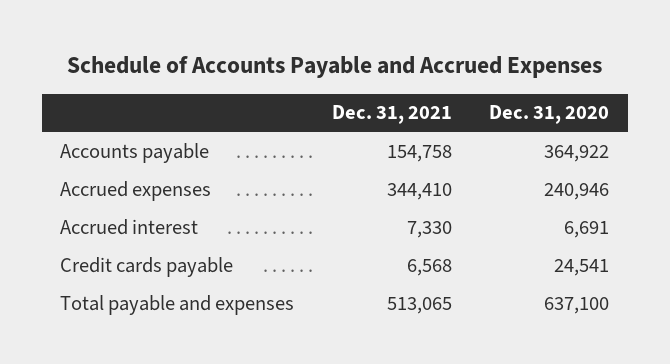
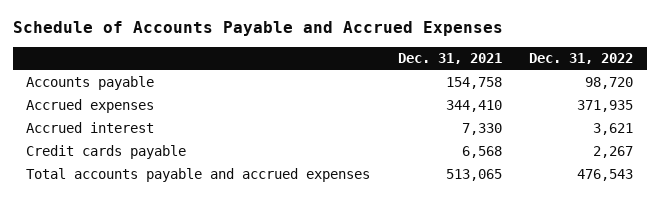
- | Dec. 31, 2021 | Dec. 31, 2020
+ | Dec. 31, 2021 | Dec. 31, 2022
- Total payable and expenses | 513,065 | 637,100
+ Total accounts payable and accrued expenses | 513,065 | 476,543

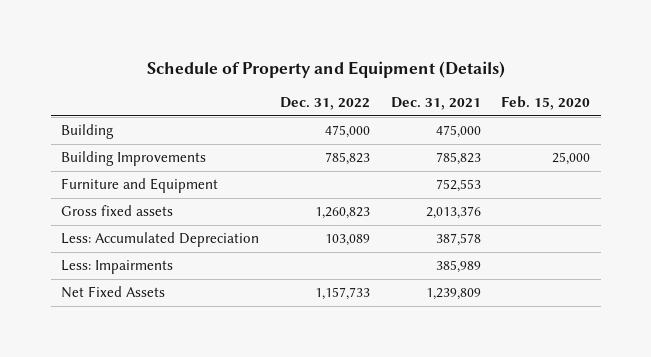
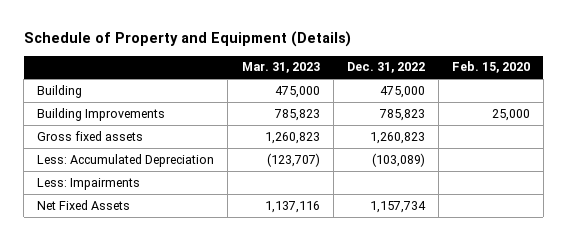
- | Dec. 31, 2022 | Dec. 31, 2021 | Feb. 15, 2020
+ | Mar. 31, 2023 | Dec. 31, 2022 | Feb. 15, 2020
- Furniture and Equipment | | 752,553 |
- Less: Accumulated Depreciation | 103,089 | 387,578 |
+ Less: Accumulated Depreciation | (123,707) | (103,089) |
- Net Fixed Assets | 1,157,733 | 1,239,809 |
+ Net Fixed Assets | 1,137,116 | 1,157,734 |

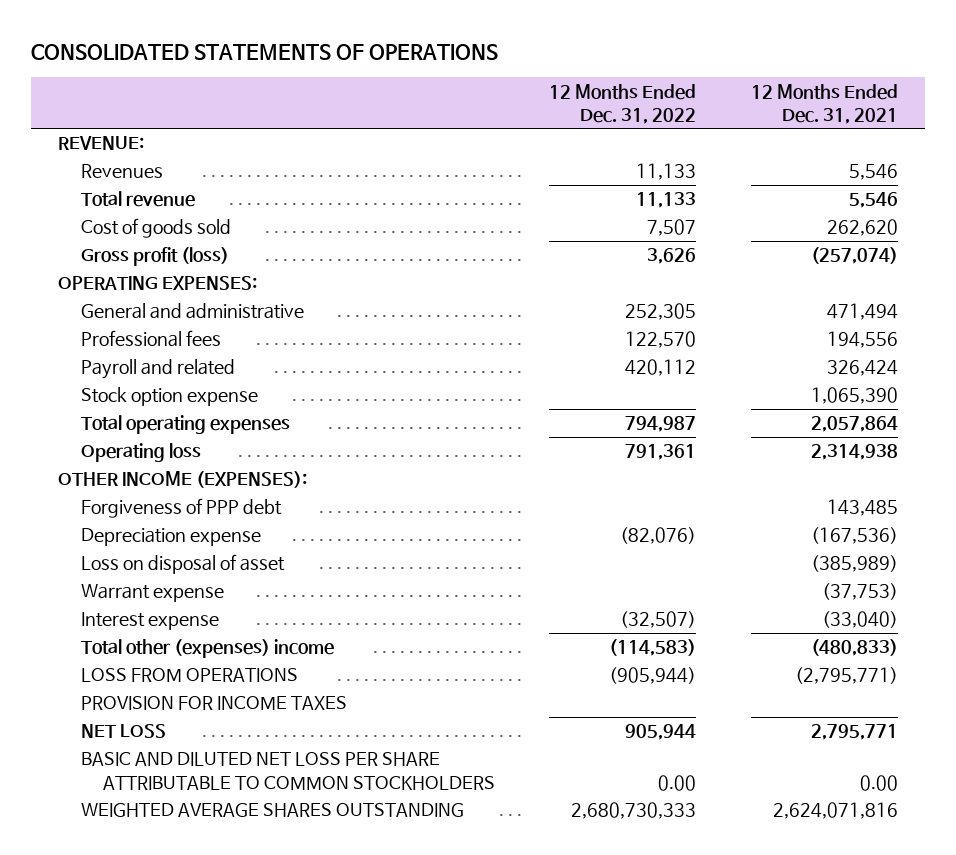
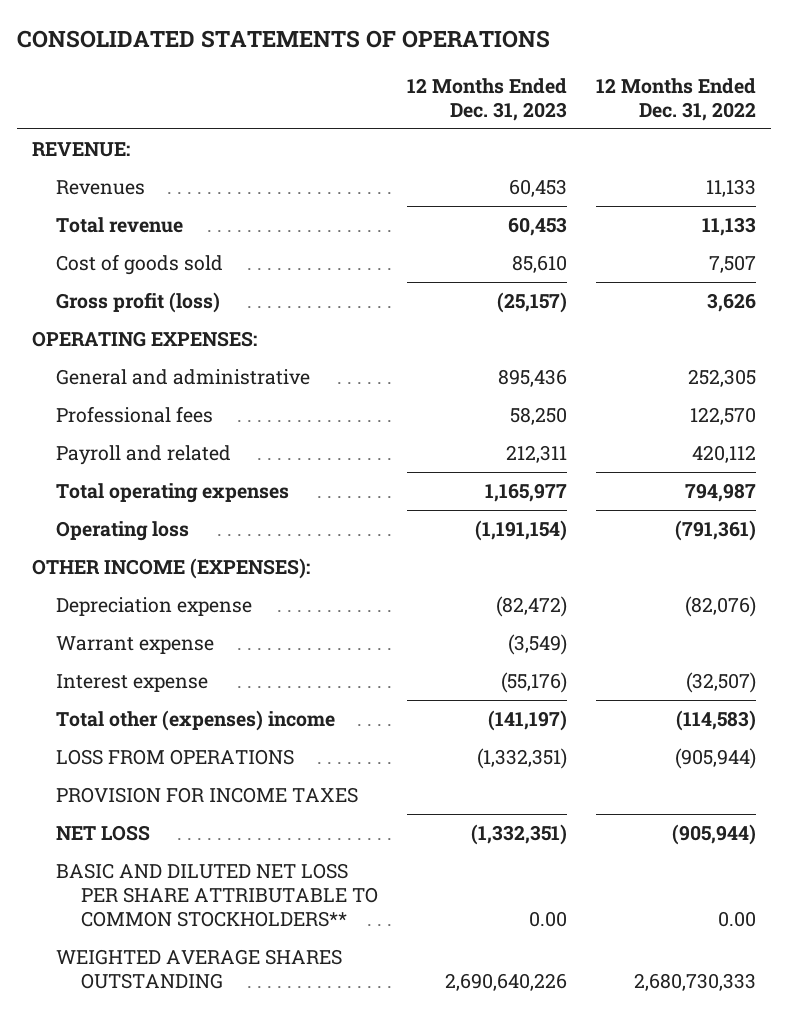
- | 12 Months Ended Dec. 31, 2022 | 12 Months Ended Dec. 31, 2021
+ | 12 Months Ended Dec. 31, 2023 | 12 Months Ended Dec. 31, 2022
- Stock option expense | | 1,065,390
- Operating loss | 791,361 | 2,314,938
+ Operating loss | (1,191,154) | (791,361)
- Forgiveness of PPP debt | | 143,485
- Loss on disposal of asset | | (385,989)
- NET LOSS | 905,944 | 2,795,771
- BASIC AND DILUTED NET LOSS PER SHARE ATTRIBUTABLE TO COMMON STOCKHOLDERS | 0.00 | 0.00
+ NET LOSS | (1,332,351) | (905,944)
+ BASIC AND DILUTED NET LOSS PER SHARE ATTRIBUTABLE TO COMMON STOCKHOLDERS** | 0.00 | 0.00

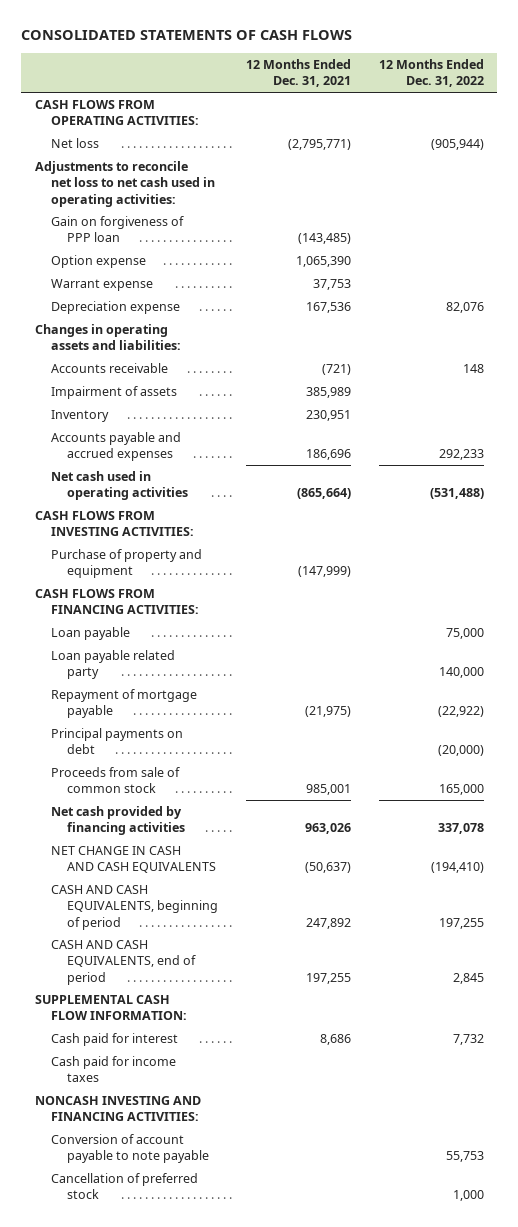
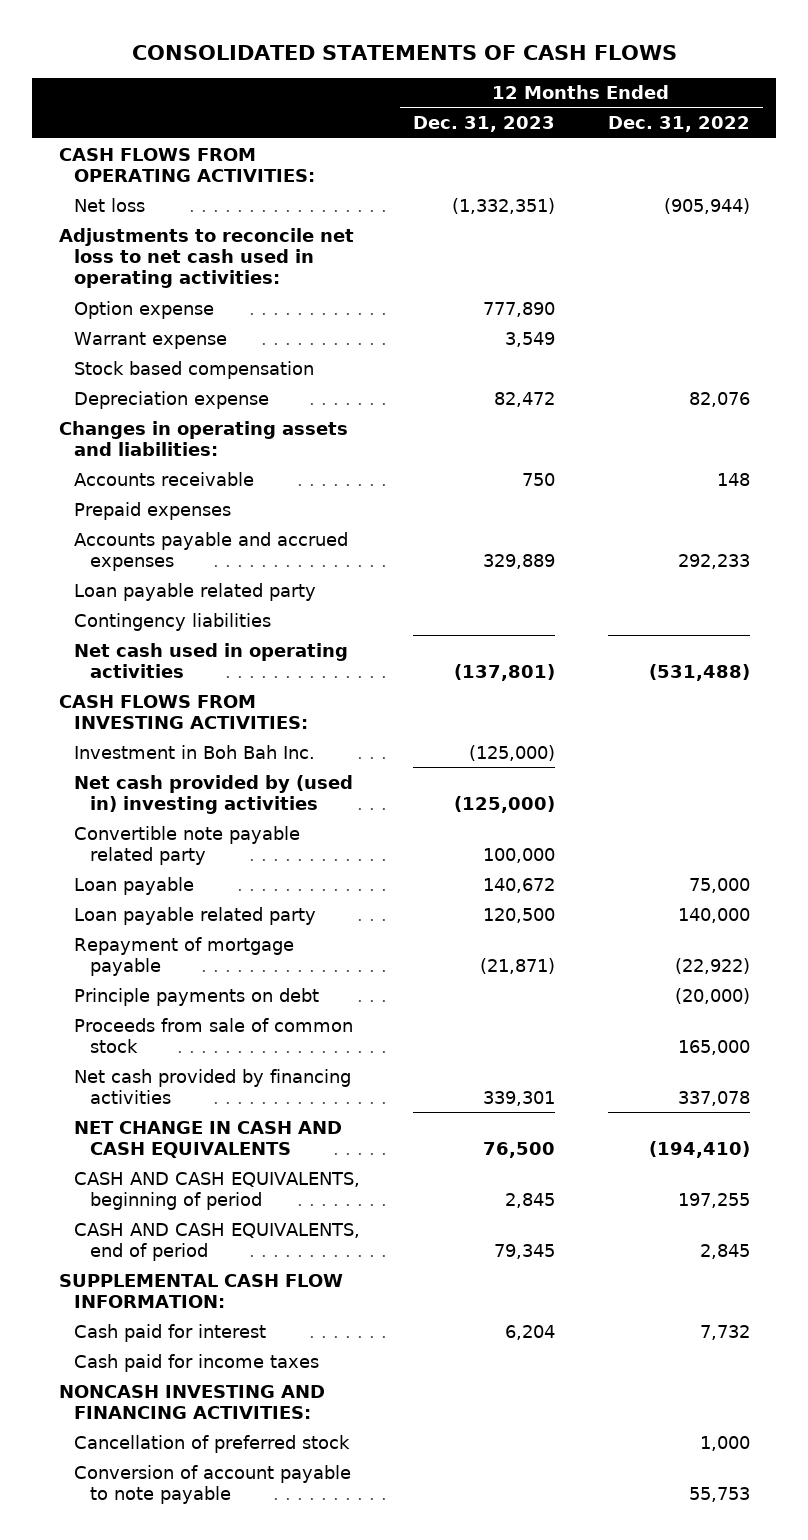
- | 12 Months Ended Dec. 31, 2021 | 12 Months Ended Dec. 31, 2022
+ | 12 Months Ended Dec. 31, 2023 | 12 Months Ended Dec. 31, 2022
- Gain on forgiveness of PPP loan | (143,485) |
+ Stock based compensation
- Impairment of assets | 385,989 |
- Inventory | 230,951 |
+ Prepaid expenses
+ Loan payable related party
+ Contingency liabilities
- Purchase of property and equipment | (147,999) |
- CASH FLOWS FROM FINANCING ACTIVITIES:
+ Investment in Boh Bah Inc. | (125,000) |
+ Net cash provided by (used in) investing activities | (125,000) |
+ Convertible note payable related party | 100,000 |
- Principal payments on debt | | (20,000)
+ Principle payments on debt | | (20,000)
moved down: Conversion of account payable to note payable | | 55,753

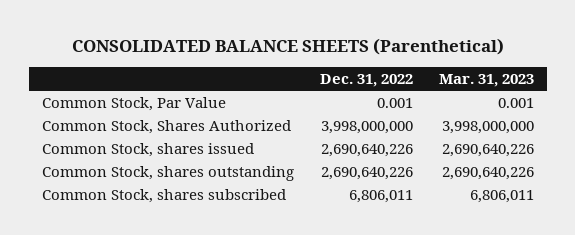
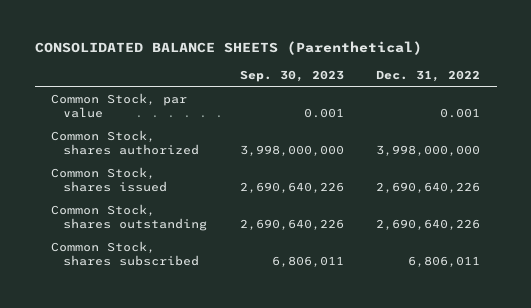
- | Dec. 31, 2022 | Mar. 31, 2023
+ | Sep. 30, 2023 | Dec. 31, 2022
- Common Stock, Par Value | 0.001 | 0.001
- Common Stock, Shares Authorized | 3,998,000,000 | 3,998,000,000
+ Common Stock, par value | 0.001 | 0.001
+ Common Stock, shares authorized | 3,998,000,000 | 3,998,000,000

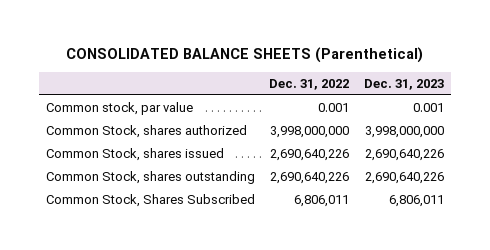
- | Sep. 30, 2023 | Dec. 31, 2022
+ | Dec. 31, 2022 | Dec. 31, 2023
- Common Stock, par value | 0.001 | 0.001
+ Common stock, par value | 0.001 | 0.001
- Common Stock, shares subscribed | 6,806,011 | 6,806,011
+ Common Stock, Shares Subscribed | 6,806,011 | 6,806,011

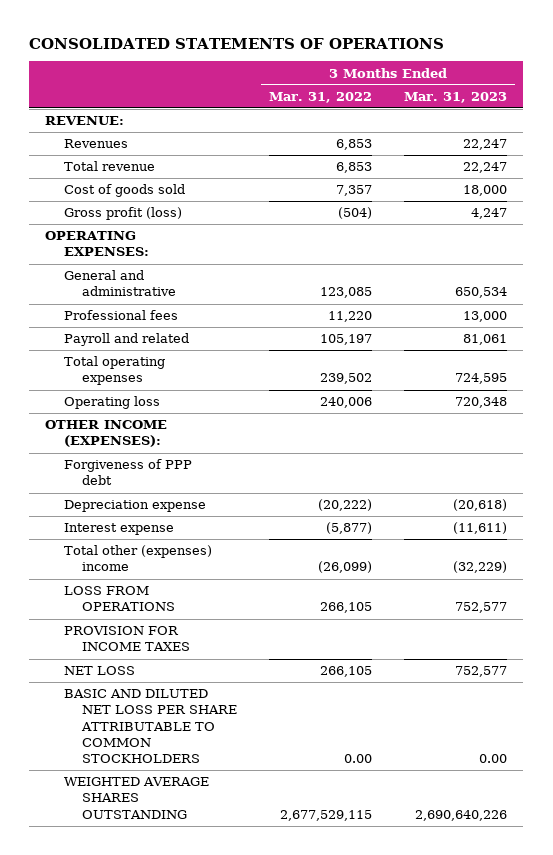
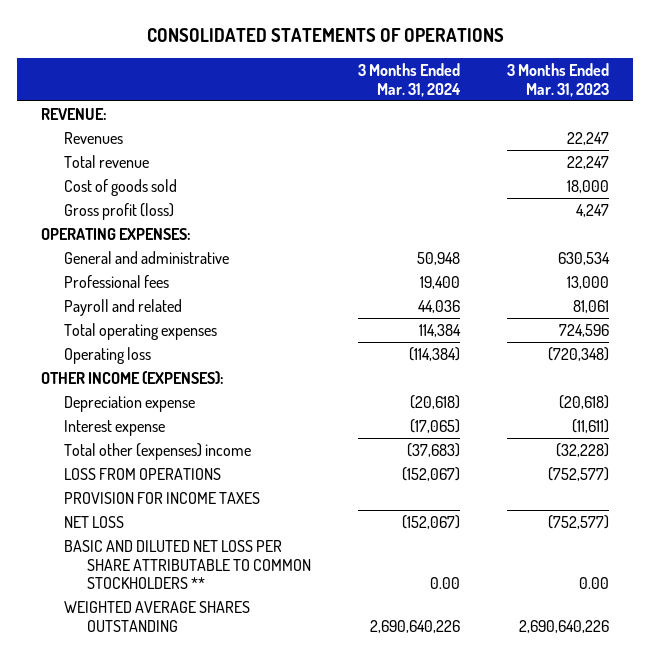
- | 3 Months Ended Mar. 31, 2022 | 3 Months Ended Mar. 31, 2023
+ | 3 Months Ended Mar. 31, 2024 | 3 Months Ended Mar. 31, 2023
- General and administrative | 123,085 | 650,534
+ General and administrative | 50,948 | 630,534
- Total operating expenses | 239,502 | 724,595
- Operating loss | 240,006 | 720,348
+ Total operating expenses | 114,384 | 724,596
+ Operating loss | (114,384) | (720,348)
- Forgiveness of PPP debt
- Total other (expenses) income | (26,099) | (32,229)
- LOSS FROM OPERATIONS | 266,105 | 752,577
+ Total other (expenses) income | (37,683) | (32,228)
+ LOSS FROM OPERATIONS | (152,067) | (752,577)
- NET LOSS | 266,105 | 752,577
- BASIC AND DILUTED NET LOSS PER SHARE ATTRIBUTABLE TO COMMON STOCKHOLDERS | 0.00 | 0.00
+ NET LOSS | (152,067) | (752,577)
+ BASIC AND DILUTED NET LOSS PER SHARE ATTRIBUTABLE TO COMMON STOCKHOLDERS ** | 0.00 | 0.00

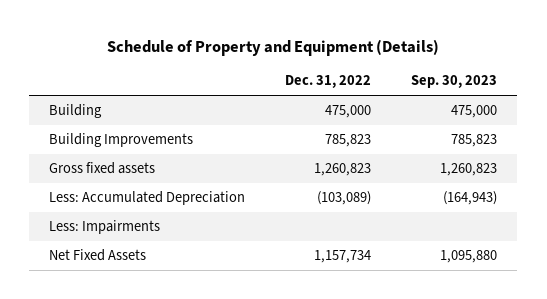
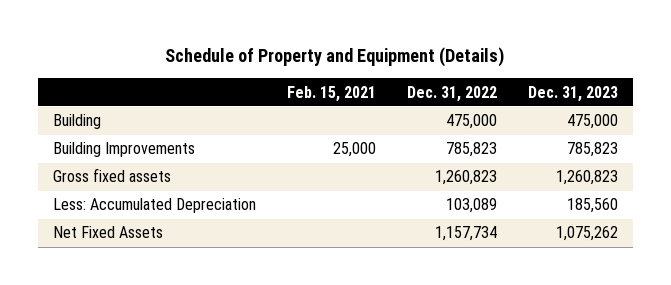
- | Dec. 31, 2022 | Sep. 30, 2023
+ | Feb. 15, 2021 | Dec. 31, 2022 | Dec. 31, 2023
- Less: Accumulated Depreciation | (103,089) | (164,943)
- Less: Impairments
+ Less: Accumulated Depreciation | | 103,089 | 185,560

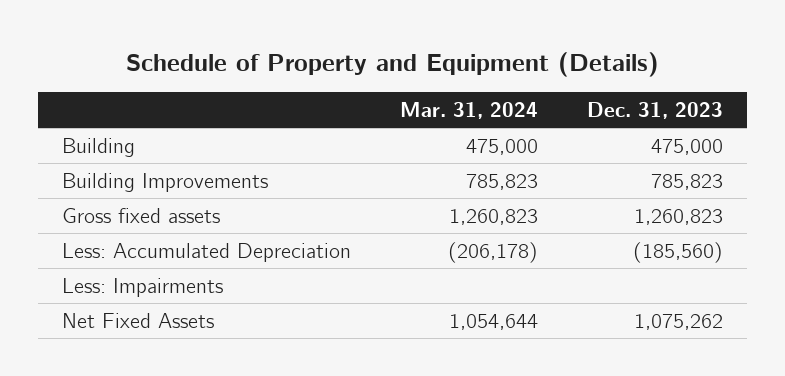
- | Feb. 15, 2021 | Dec. 31, 2022 | Dec. 31, 2023
+ | Mar. 31, 2024 | Dec. 31, 2023
- Less: Accumulated Depreciation | | 103,089 | 185,560
+ Less: Accumulated Depreciation | (206,178) | (185,560)
+ Less: Impairments

